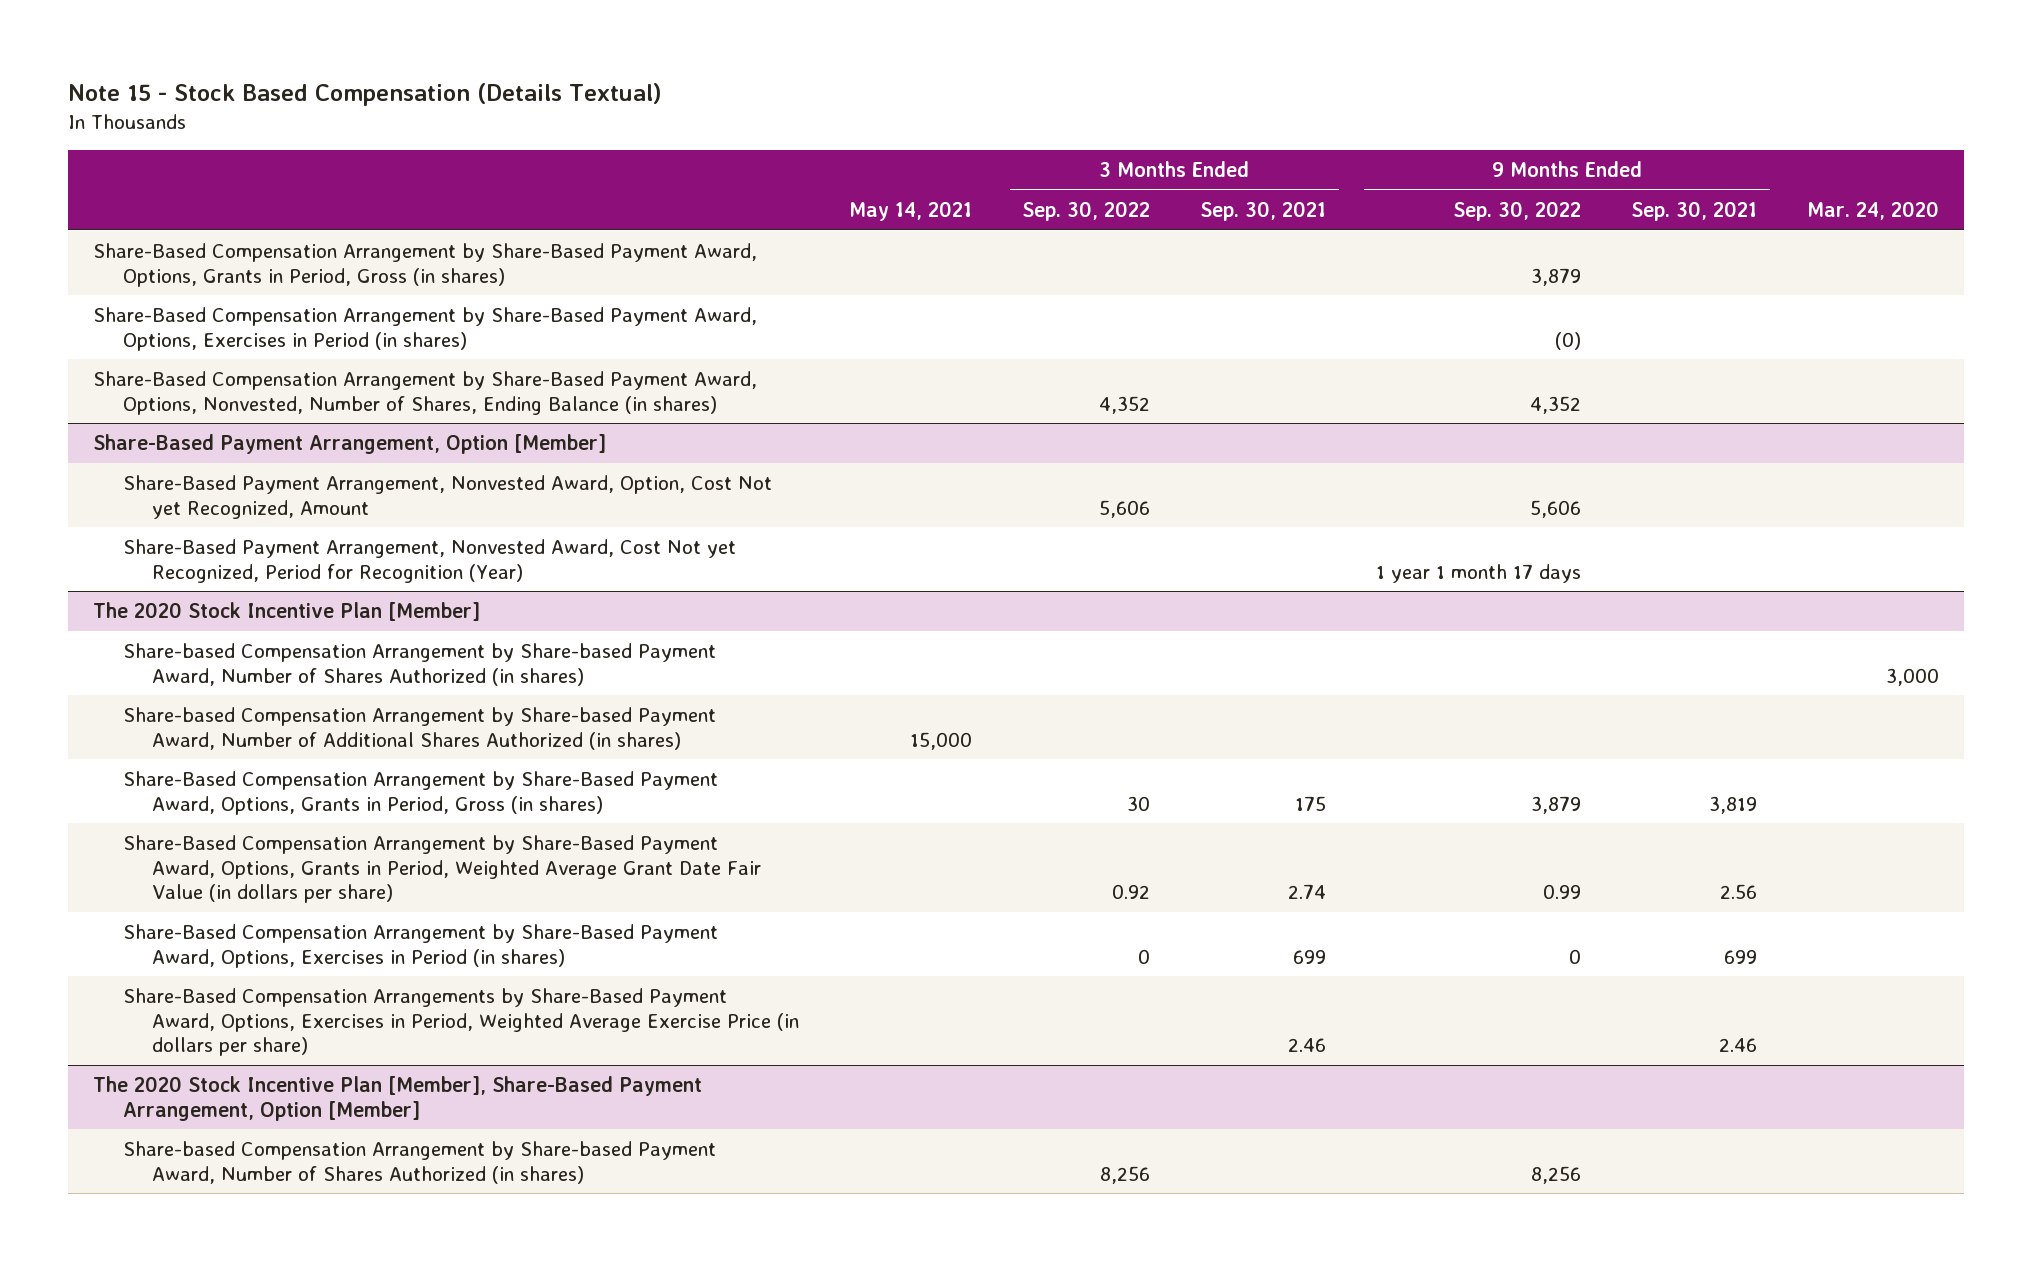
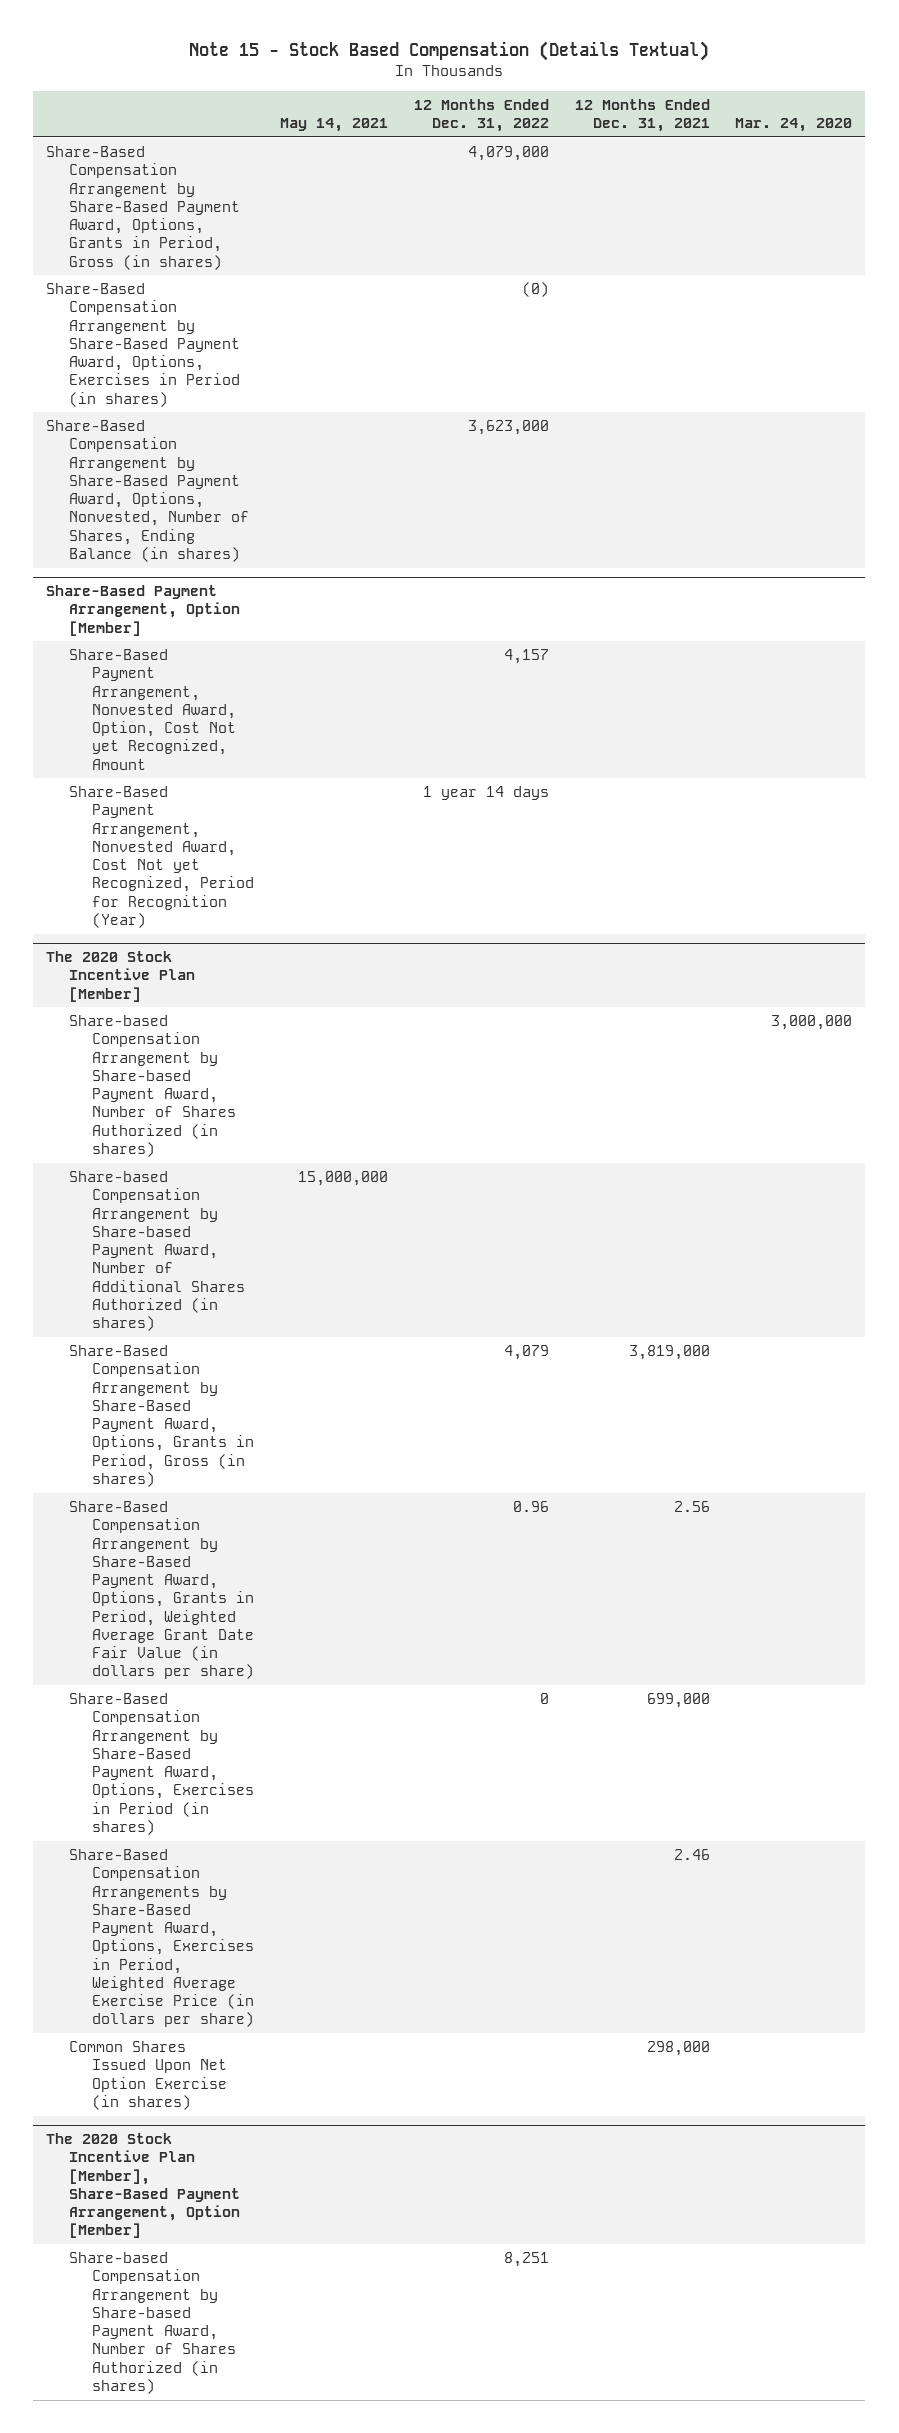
- | May 14, 2021 | 3 Months Ended Sep. 30, 2022 | 3 Months Ended Sep. 30, 2021 | 9 Months Ended Sep. 30, 2022 | 9 Months Ended Sep. 30, 2021 | Mar. 24, 2020
+ | May 14, 2021 | 12 Months Ended Dec. 31, 2022 | 12 Months Ended Dec. 31, 2021 | Mar. 24, 2020
@ The 2020 Stock Incentive Plan [Member]
- Share-based Compensation Arrangement by Share-based Payment Award, Number of Shares Authorized (in shares) | | | | | | 3,000
- Share-based Compensation Arrangement by Share-based Payment Award, Number of Additional Shares Authorized (in shares) | 15,000 | | | | |
+ Share-based Compensation Arrangement by Share-based Payment Award, Number of Shares Authorized (in shares) | | | | 3,000,000
+ Share-based Compensation Arrangement by Share-based Payment Award, Number of Additional Shares Authorized (in shares) | 15,000,000 | | |
+ Common Shares Issued Upon Net Option Exercise (in shares) | | | 298,000 |

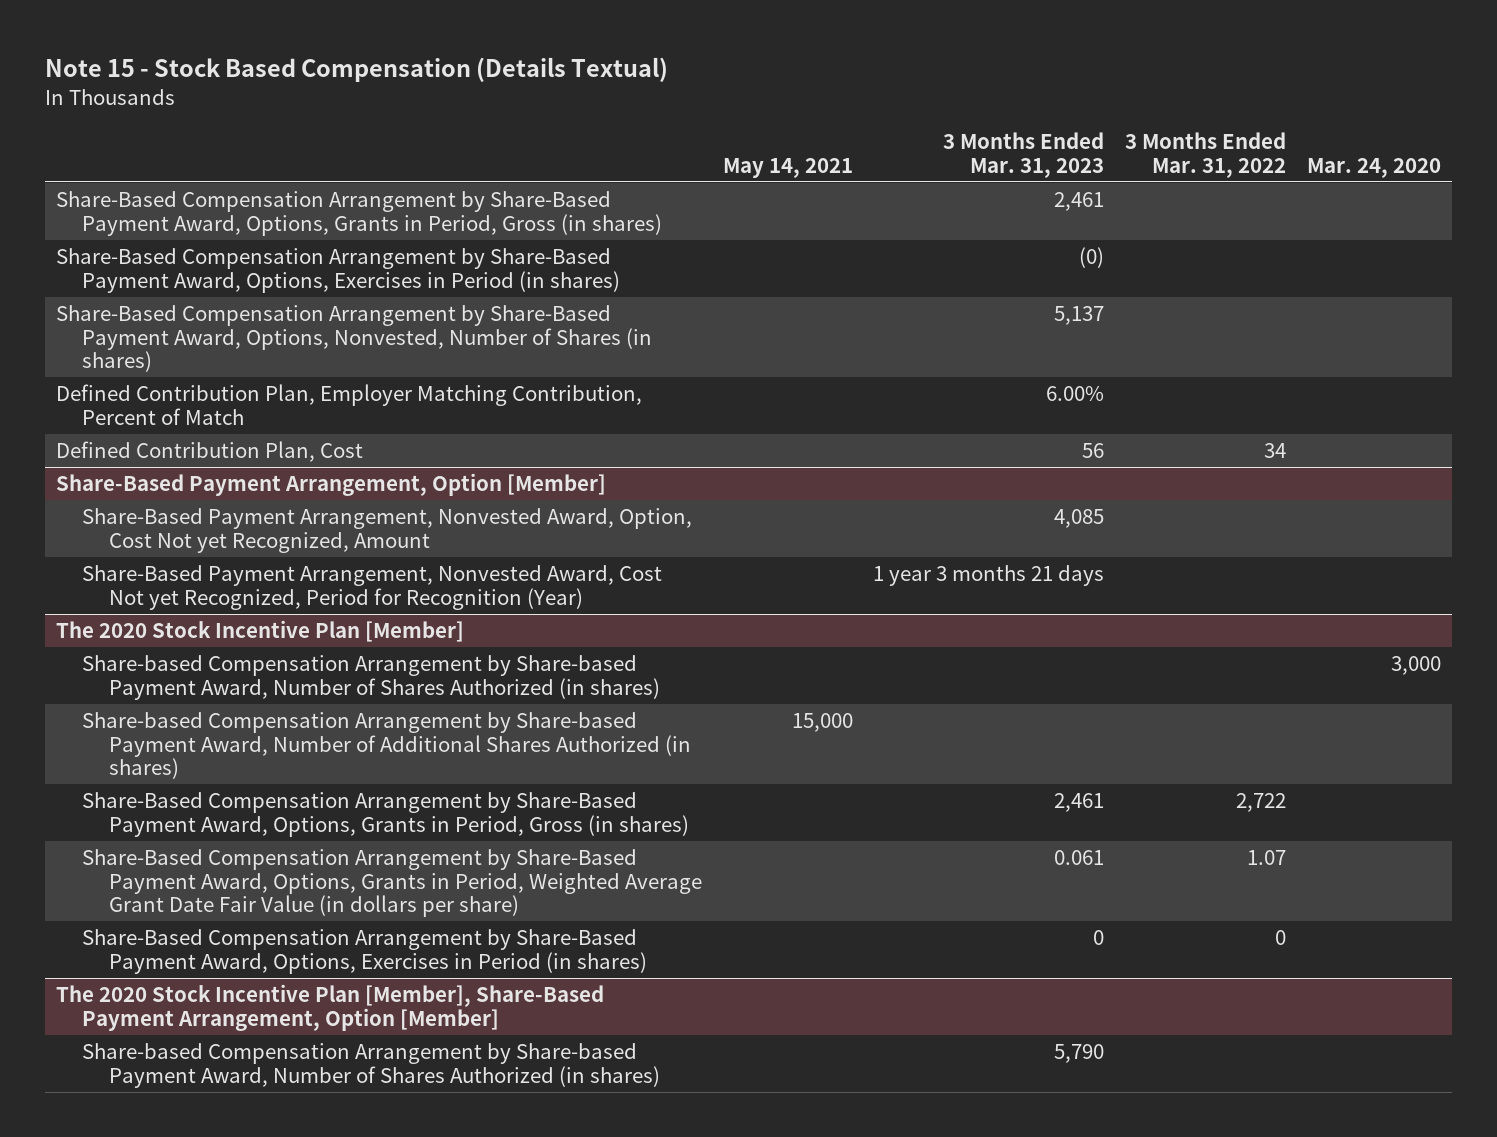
- | May 14, 2021 | 12 Months Ended Dec. 31, 2022 | 12 Months Ended Dec. 31, 2021 | Mar. 24, 2020
+ | May 14, 2021 | 3 Months Ended Mar. 31, 2023 | 3 Months Ended Mar. 31, 2022 | Mar. 24, 2020
- Share-Based Compensation Arrangement by Share-Based Payment Award, Options, Nonvested, Number of Shares, Ending Balance (in shares) | | 3,623,000 | |
+ Share-Based Compensation Arrangement by Share-Based Payment Award, Options, Nonvested, Number of Shares (in shares) | | 5,137 | |
+ Defined Contribution Plan, Employer Matching Contribution, Percent of Match | | 6.00% | |
+ Defined Contribution Plan, Cost | | 56 | 34 |
@ The 2020 Stock Incentive Plan [Member]
- Share-based Compensation Arrangement by Share-based Payment Award, Number of Shares Authorized (in shares) | | | | 3,000,000
- Share-based Compensation Arrangement by Share-based Payment Award, Number of Additional Shares Authorized (in shares) | 15,000,000 | | |
+ Share-based Compensation Arrangement by Share-based Payment Award, Number of Shares Authorized (in shares) | | | | 3,000
+ Share-based Compensation Arrangement by Share-based Payment Award, Number of Additional Shares Authorized (in shares) | 15,000 | | |
- Share-Based Compensation Arrangements by Share-Based Payment Award, Options, Exercises in Period, Weighted Average Exercise Price (in dollars per share) | | | 2.46 |
- Common Shares Issued Upon Net Option Exercise (in shares) | | | 298,000 |

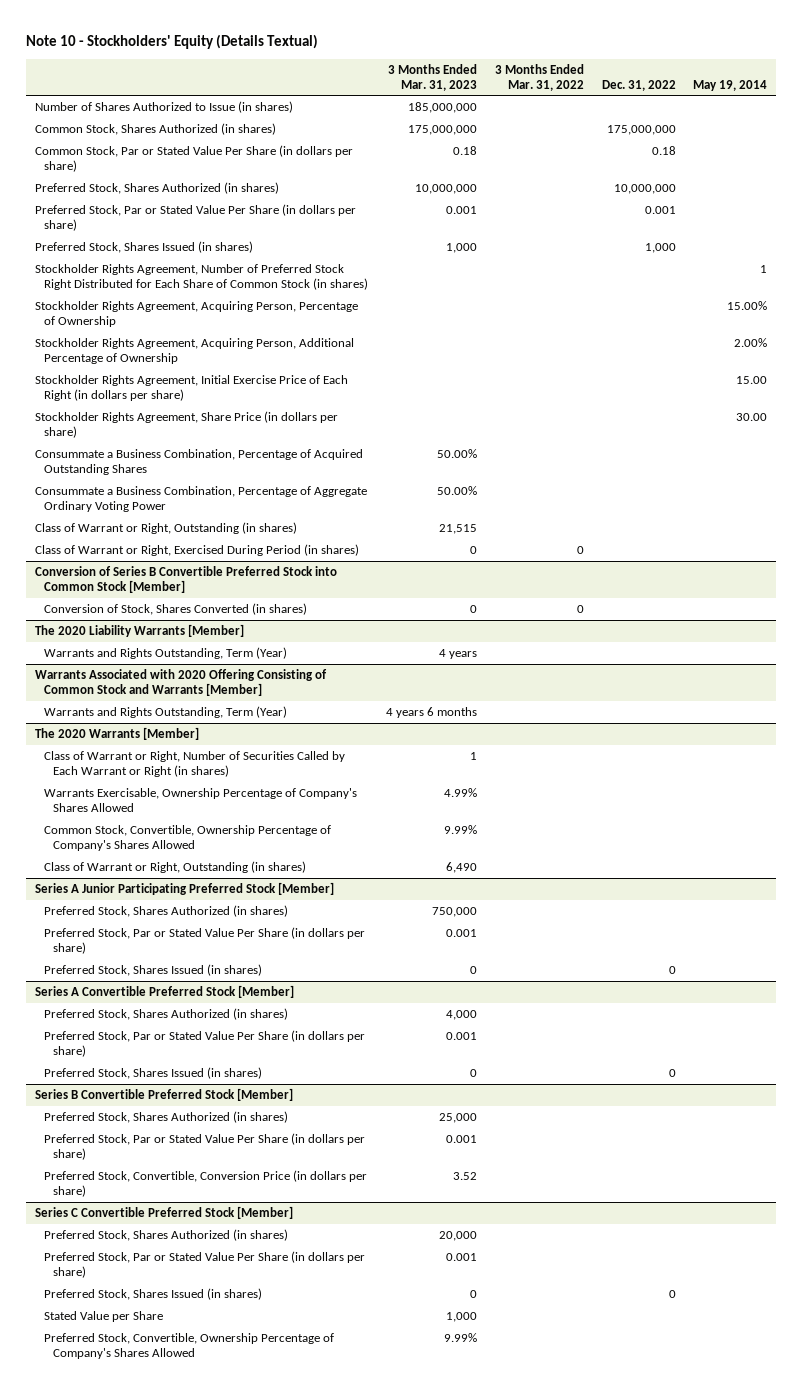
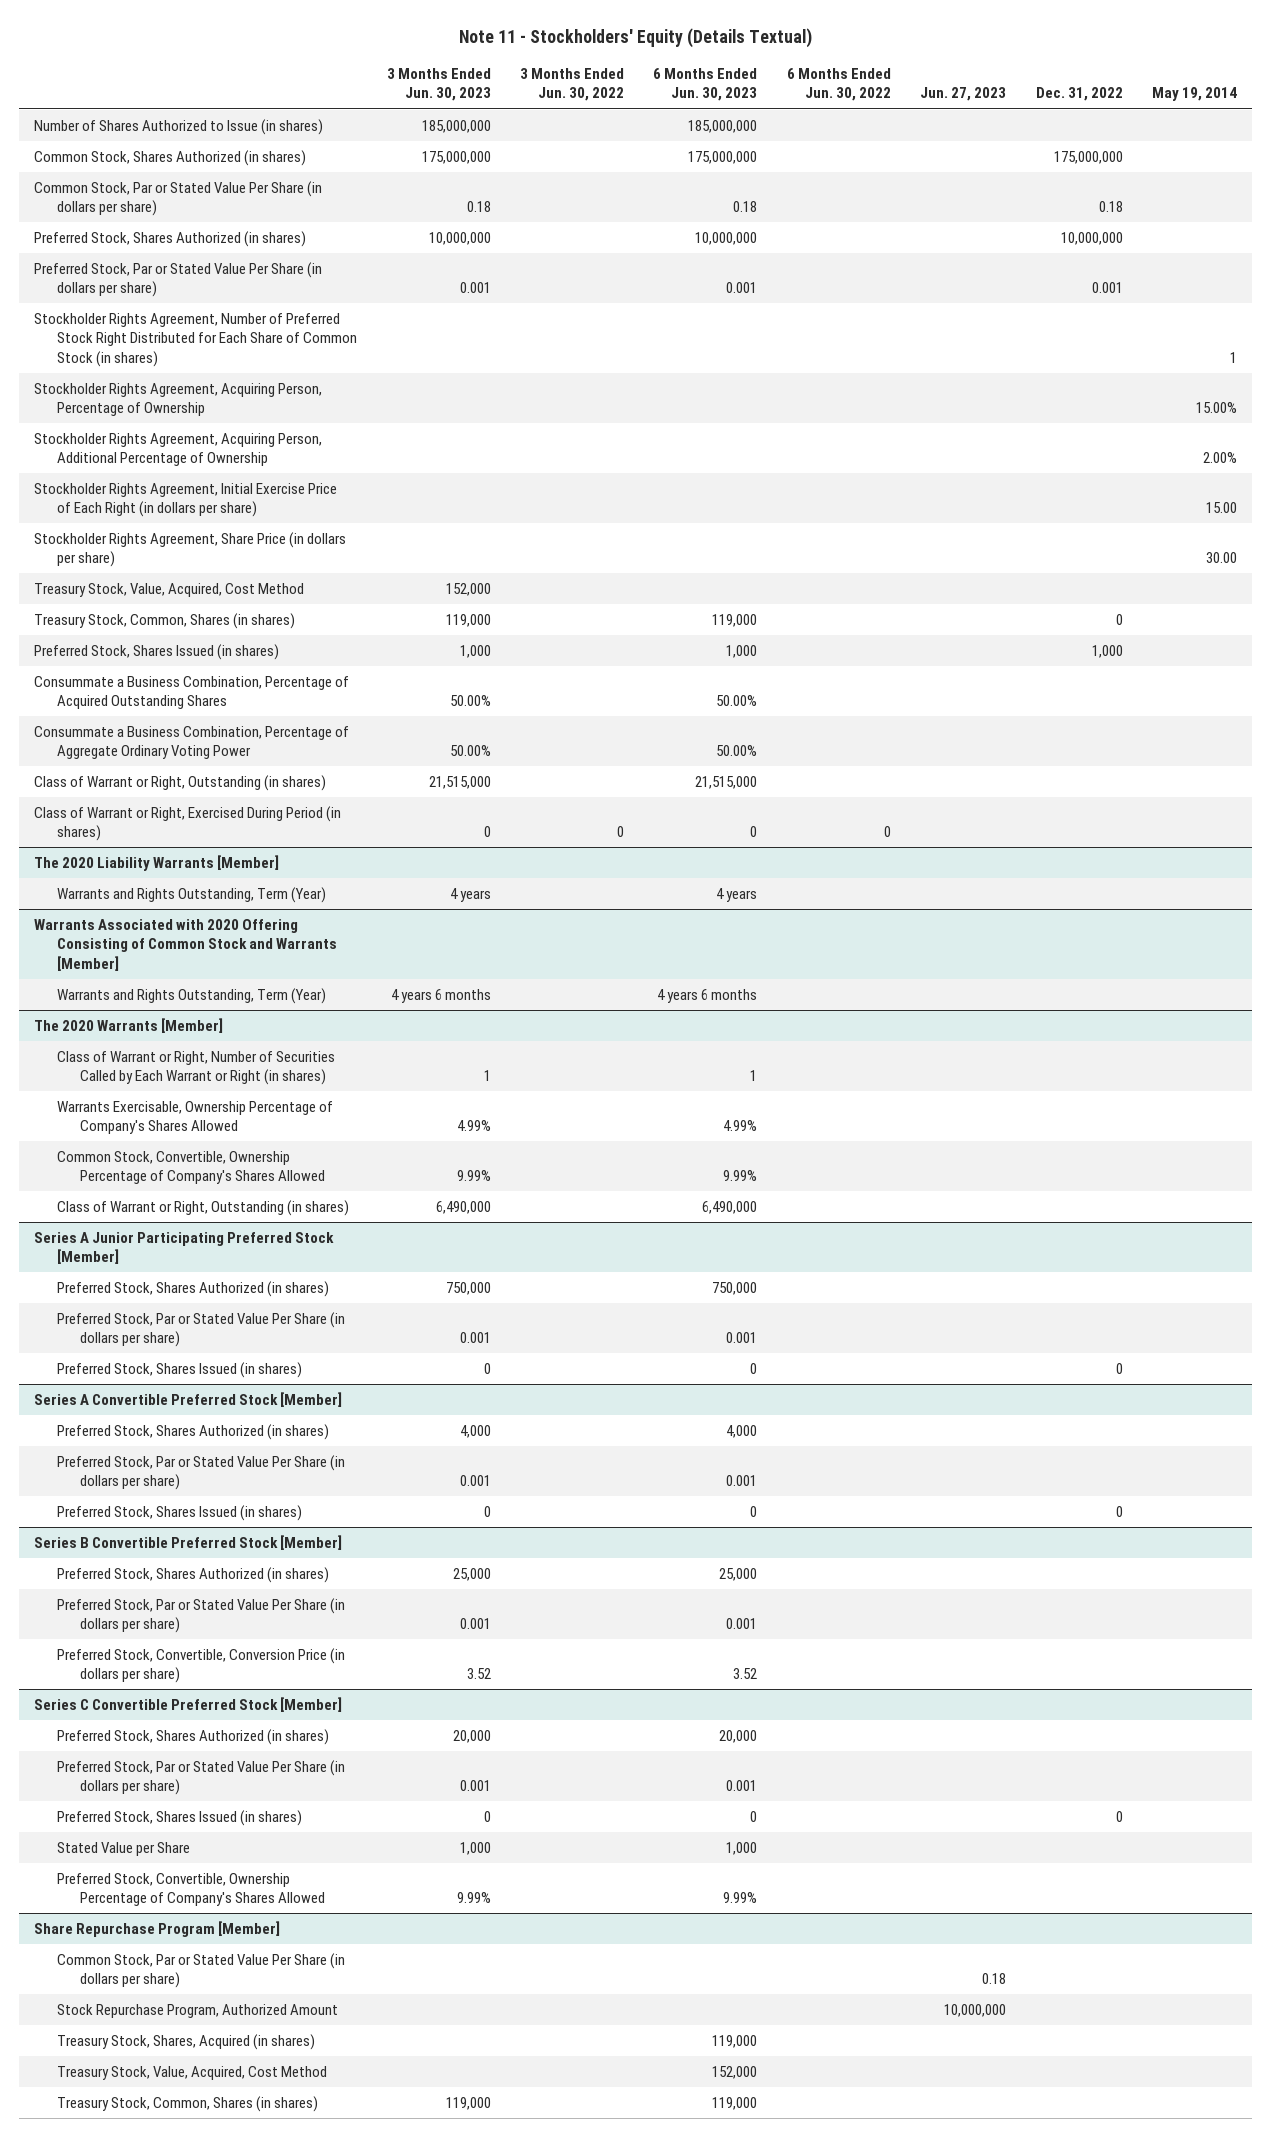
- Note 10 - Stockholders' Equity (Details Textual)
+ Note 11 - Stockholders' Equity (Details Textual)
- | 3 Months Ended Mar. 31, 2023 | 3 Months Ended Mar. 31, 2022 | Dec. 31, 2022 | May 19, 2014
+ | 3 Months Ended Jun. 30, 2023 | 3 Months Ended Jun. 30, 2022 | 6 Months Ended Jun. 30, 2023 | 6 Months Ended Jun. 30, 2022 | Jun. 27, 2023 | Dec. 31, 2022 | May 19, 2014
+ Treasury Stock, Value, Acquired, Cost Method | 152,000 | | | | | |
+ Treasury Stock, Common, Shares (in shares) | 119,000 | | 119,000 | | | 0 |
moved down: Preferred Stock, Shares Issued (in shares) | 1,000 | | 1,000 | | | 1,000 |
- Conversion of Series B Convertible Preferred Stock into Common Stock [Member]
- Conversion of Stock, Shares Converted (in shares) | 0 | 0 | |
+ Share Repurchase Program [Member]
+ Common Stock, Par or Stated Value Per Share (in dollars per share) | | | | | 0.18 | |
+ Stock Repurchase Program, Authorized Amount | | | | | 10,000,000 | |
+ Treasury Stock, Shares, Acquired (in shares) | | | 119,000 | | | |
+ Treasury Stock, Value, Acquired, Cost Method | | | 152,000 | | | |
+ Treasury Stock, Common, Shares (in shares) | 119,000 | | 119,000 | | | |

